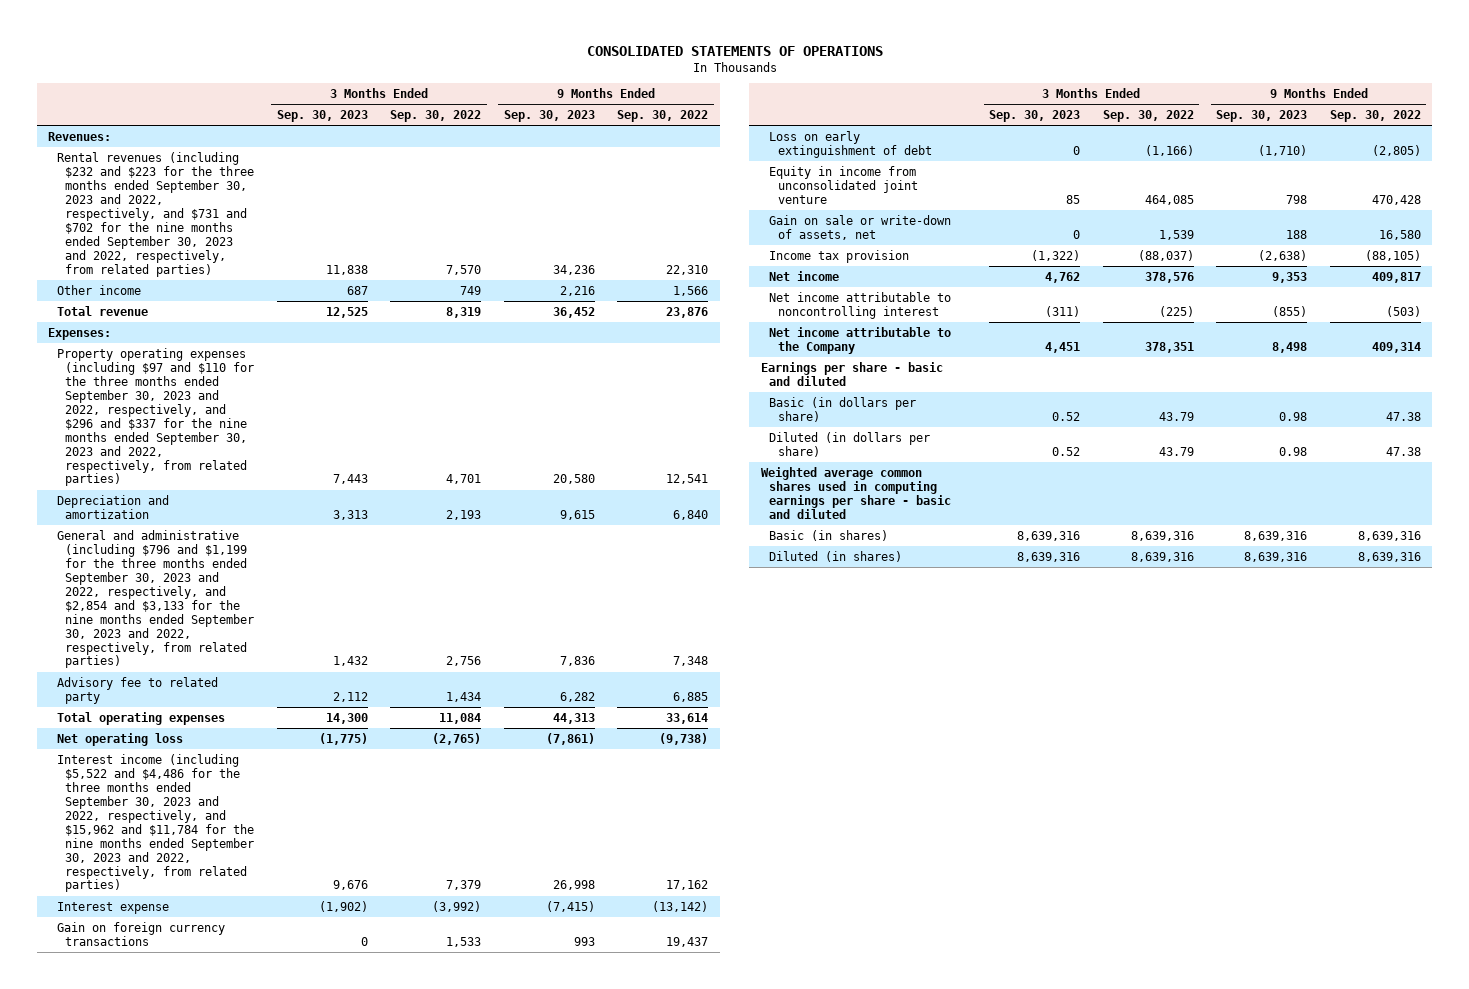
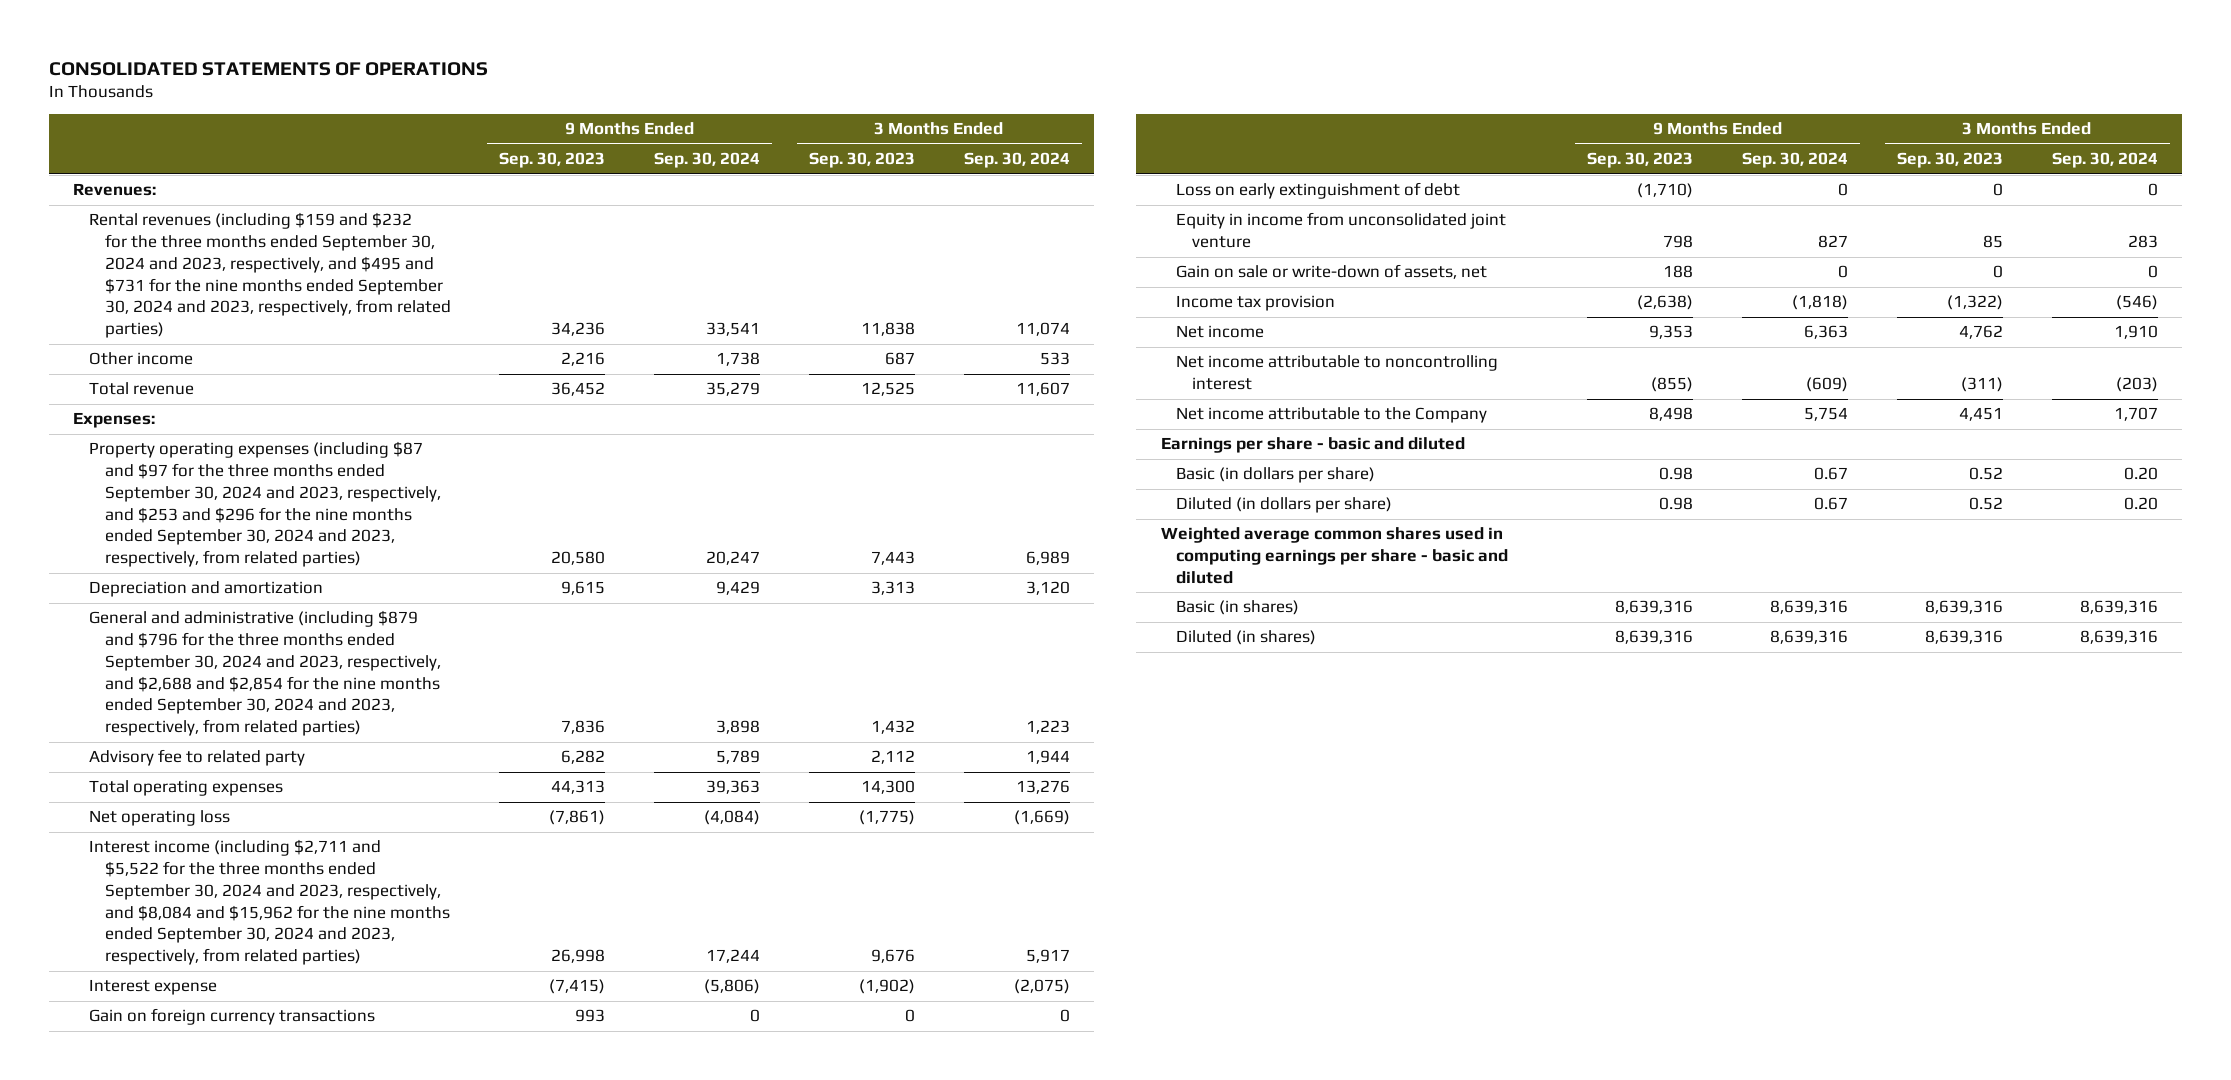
- | 3 Months Ended Sep. 30, 2023 | 3 Months Ended Sep. 30, 2022 | 9 Months Ended Sep. 30, 2023 | 9 Months Ended Sep. 30, 2022
+ | 9 Months Ended Sep. 30, 2023 | 9 Months Ended Sep. 30, 2024 | 3 Months Ended Sep. 30, 2023 | 3 Months Ended Sep. 30, 2024
- Rental revenues (including $232 and $223 for the three months ended September 30, 2023 and 2022, respectively, and $731 and $702 for the nine months ended September 30, 2023 and 2022, respectively, from related parties) | 11,838 | 7,570 | 34,236 | 22,310
+ Rental revenues (including $159 and $232 for the three months ended September 30, 2024 and 2023, respectively, and $495 and $731 for the nine months ended September 30, 2024 and 2023, respectively, from related parties) | 34,236 | 33,541 | 11,838 | 11,074
- Property operating expenses (including $97 and $110 for the three months ended September 30, 2023 and 2022, respectively, and $296 and $337 for the nine months ended September 30, 2023 and 2022, respectively, from related parties) | 7,443 | 4,701 | 20,580 | 12,541
+ Property operating expenses (including $87 and $97 for the three months ended September 30, 2024 and 2023, respectively, and $253 and $296 for the nine months ended September 30, 2024 and 2023, respectively, from related parties) | 20,580 | 20,247 | 7,443 | 6,989
- General and administrative (including $796 and $1,199 for the three months ended September 30, 2023 and 2022, respectively, and $2,854 and $3,133 for the nine months ended September 30, 2023 and 2022, respectively, from related parties) | 1,432 | 2,756 | 7,836 | 7,348
+ General and administrative (including $879 and $796 for the three months ended September 30, 2024 and 2023, respectively, and $2,688 and $2,854 for the nine months ended September 30, 2024 and 2023, respectively, from related parties) | 7,836 | 3,898 | 1,432 | 1,223
- Interest income (including $5,522 and $4,486 for the three months ended September 30, 2023 and 2022, respectively, and $15,962 and $11,784 for the nine months ended September 30, 2023 and 2022, respectively, from related parties) | 9,676 | 7,379 | 26,998 | 17,162
+ Interest income (including $2,711 and $5,522 for the three months ended September 30, 2024 and 2023, respectively, and $8,084 and $15,962 for the nine months ended September 30, 2024 and 2023, respectively, from related parties) | 26,998 | 17,244 | 9,676 | 5,917

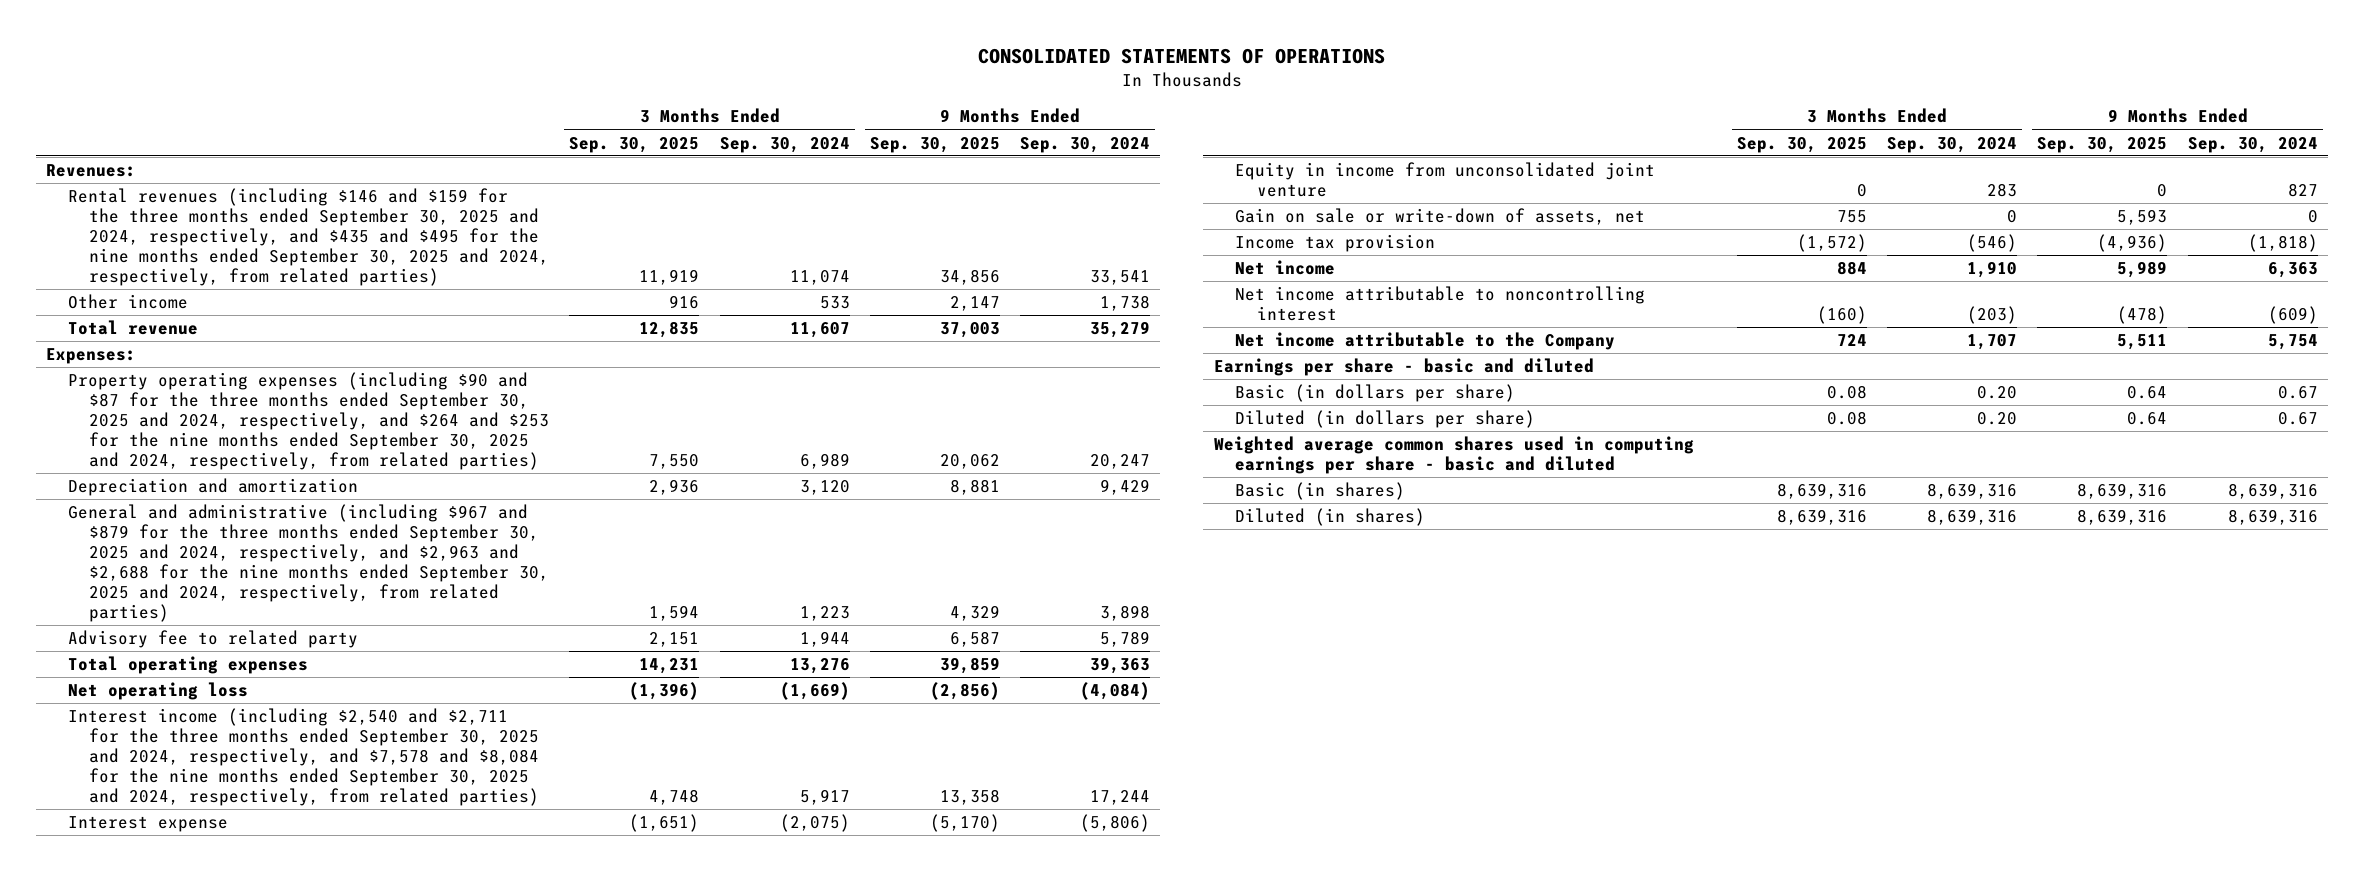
- | 9 Months Ended Sep. 30, 2023 | 9 Months Ended Sep. 30, 2024 | 3 Months Ended Sep. 30, 2023 | 3 Months Ended Sep. 30, 2024
+ | 3 Months Ended Sep. 30, 2025 | 3 Months Ended Sep. 30, 2024 | 9 Months Ended Sep. 30, 2025 | 9 Months Ended Sep. 30, 2024
- Rental revenues (including $159 and $232 for the three months ended September 30, 2024 and 2023, respectively, and $495 and $731 for the nine months ended September 30, 2024 and 2023, respectively, from related parties) | 34,236 | 33,541 | 11,838 | 11,074
+ Rental revenues (including $146 and $159 for the three months ended September 30, 2025 and 2024, respectively, and $435 and $495 for the nine months ended September 30, 2025 and 2024, respectively, from related parties) | 11,919 | 11,074 | 34,856 | 33,541
- Property operating expenses (including $87 and $97 for the three months ended September 30, 2024 and 2023, respectively, and $253 and $296 for the nine months ended September 30, 2024 and 2023, respectively, from related parties) | 20,580 | 20,247 | 7,443 | 6,989
+ Property operating expenses (including $90 and $87 for the three months ended September 30, 2025 and 2024, respectively, and $264 and $253 for the nine months ended September 30, 2025 and 2024, respectively, from related parties) | 7,550 | 6,989 | 20,062 | 20,247
- General and administrative (including $879 and $796 for the three months ended September 30, 2024 and 2023, respectively, and $2,688 and $2,854 for the nine months ended September 30, 2024 and 2023, respectively, from related parties) | 7,836 | 3,898 | 1,432 | 1,223
+ General and administrative (including $967 and $879 for the three months ended September 30, 2025 and 2024, respectively, and $2,963 and $2,688 for the nine months ended September 30, 2025 and 2024, respectively, from related parties) | 1,594 | 1,223 | 4,329 | 3,898
- Interest income (including $2,711 and $5,522 for the three months ended September 30, 2024 and 2023, respectively, and $8,084 and $15,962 for the nine months ended September 30, 2024 and 2023, respectively, from related parties) | 26,998 | 17,244 | 9,676 | 5,917
+ Interest income (including $2,540 and $2,711 for the three months ended September 30, 2025 and 2024, respectively, and $7,578 and $8,084 for the nine months ended September 30, 2025 and 2024, respectively, from related parties) | 4,748 | 5,917 | 13,358 | 17,244
- Gain on foreign currency transactions | 993 | 0 | 0 | 0
- Loss on early extinguishment of debt | (1,710) | 0 | 0 | 0

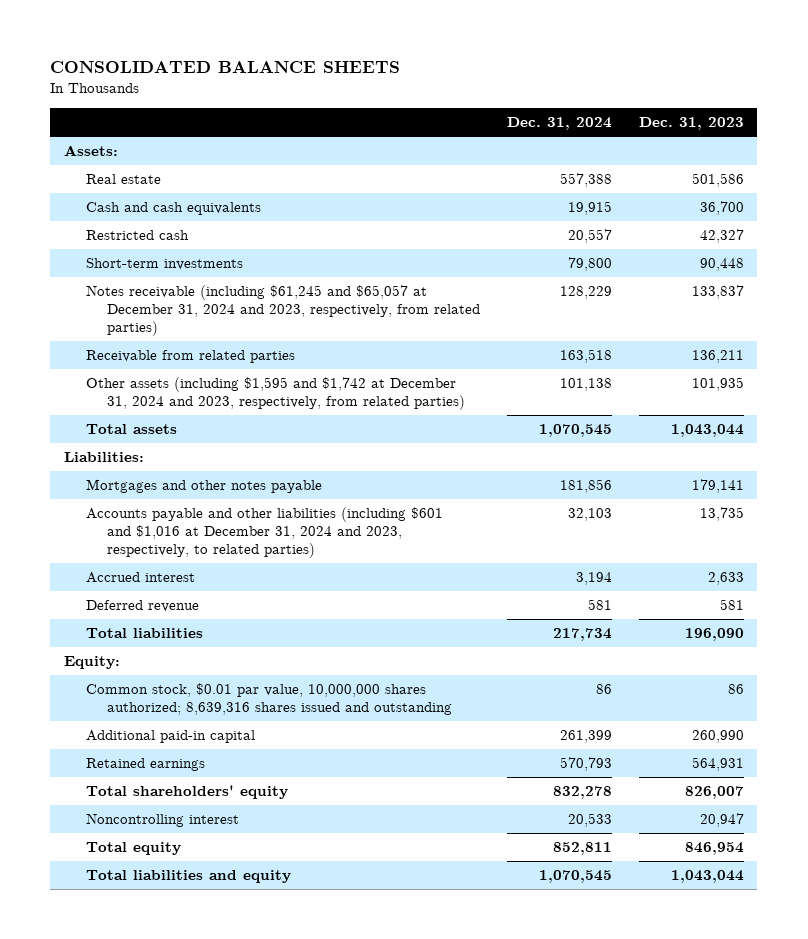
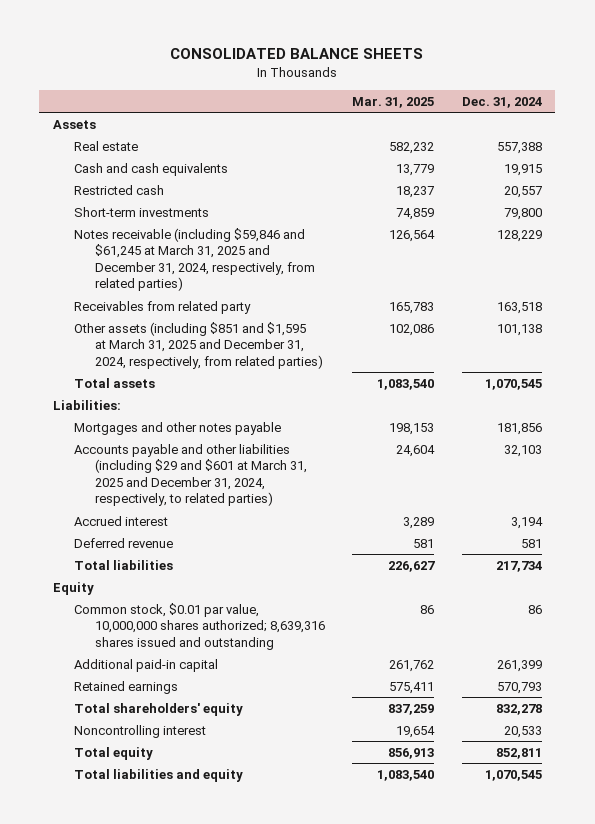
- | Dec. 31, 2024 | Dec. 31, 2023
+ | Mar. 31, 2025 | Dec. 31, 2024
- Assets:
+ Assets
- Notes receivable (including $61,245 and $65,057 at December 31, 2024 and 2023, respectively, from related parties) | 128,229 | 133,837
- Receivable from related parties | 163,518 | 136,211
- Other assets (including $1,595 and $1,742 at December 31, 2024 and 2023, respectively, from related parties) | 101,138 | 101,935
+ Notes receivable (including $59,846 and $61,245 at March 31, 2025 and December 31, 2024, respectively, from related parties) | 126,564 | 128,229
+ Receivables from related party | 165,783 | 163,518
+ Other assets (including $851 and $1,595 at March 31, 2025 and December 31, 2024, respectively, from related parties) | 102,086 | 101,138
- Accounts payable and other liabilities (including $601 and $1,016 at December 31, 2024 and 2023, respectively, to related parties) | 32,103 | 13,735
+ Accounts payable and other liabilities (including $29 and $601 at March 31, 2025 and December 31, 2024, respectively, to related parties) | 24,604 | 32,103
- Equity:
+ Equity

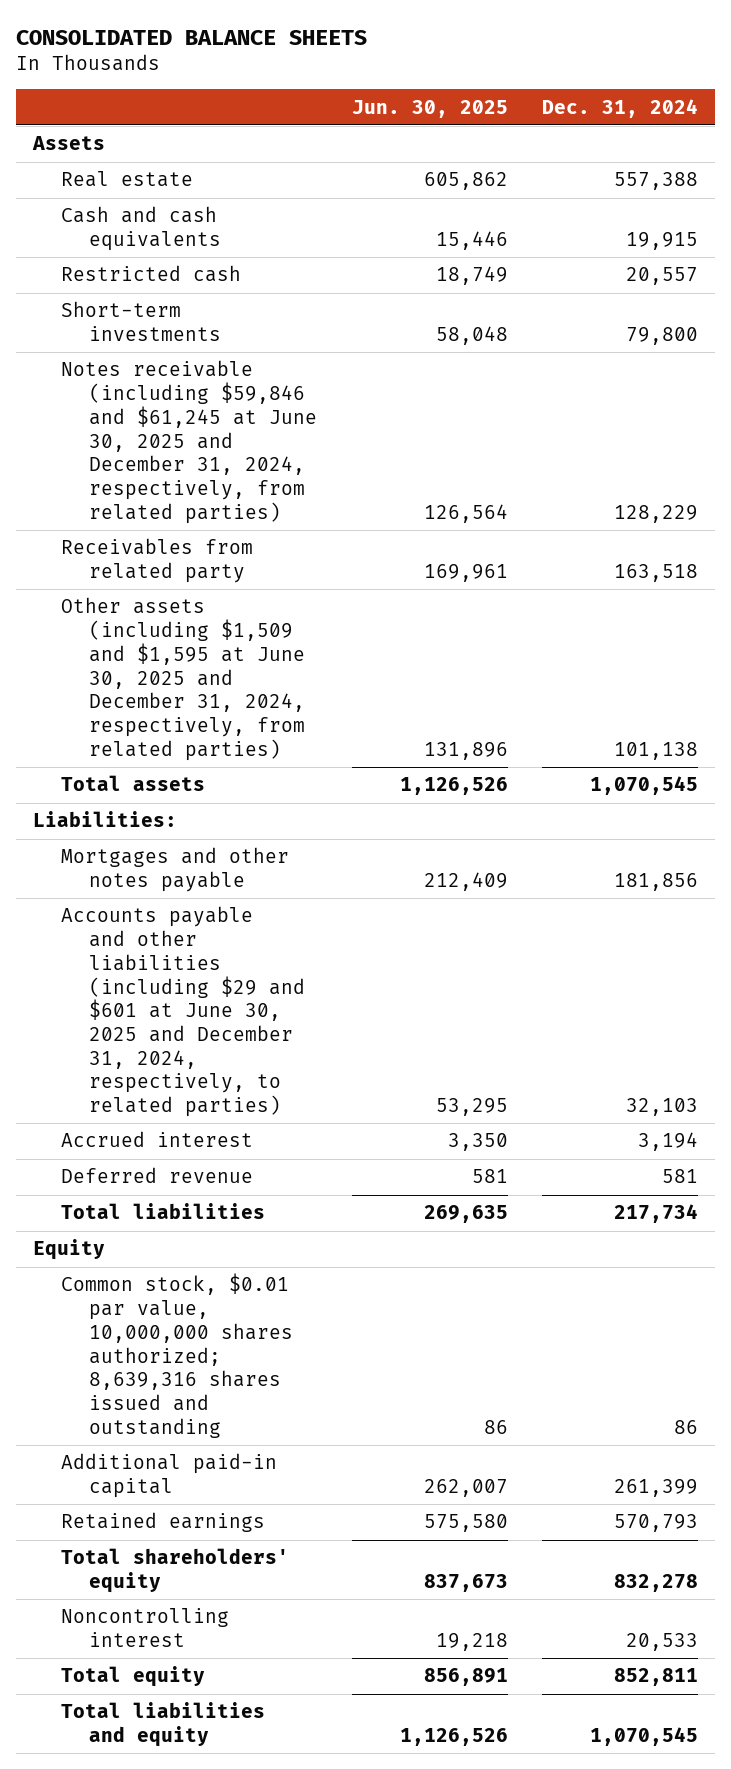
- | Mar. 31, 2025 | Dec. 31, 2024
+ | Jun. 30, 2025 | Dec. 31, 2024
- Notes receivable (including $59,846 and $61,245 at March 31, 2025 and December 31, 2024, respectively, from related parties) | 126,564 | 128,229
+ Notes receivable (including $59,846 and $61,245 at June 30, 2025 and December 31, 2024, respectively, from related parties) | 126,564 | 128,229
- Other assets (including $851 and $1,595 at March 31, 2025 and December 31, 2024, respectively, from related parties) | 102,086 | 101,138
+ Other assets (including $1,509 and $1,595 at June 30, 2025 and December 31, 2024, respectively, from related parties) | 131,896 | 101,138
- Accounts payable and other liabilities (including $29 and $601 at March 31, 2025 and December 31, 2024, respectively, to related parties) | 24,604 | 32,103
+ Accounts payable and other liabilities (including $29 and $601 at June 30, 2025 and December 31, 2024, respectively, to related parties) | 53,295 | 32,103

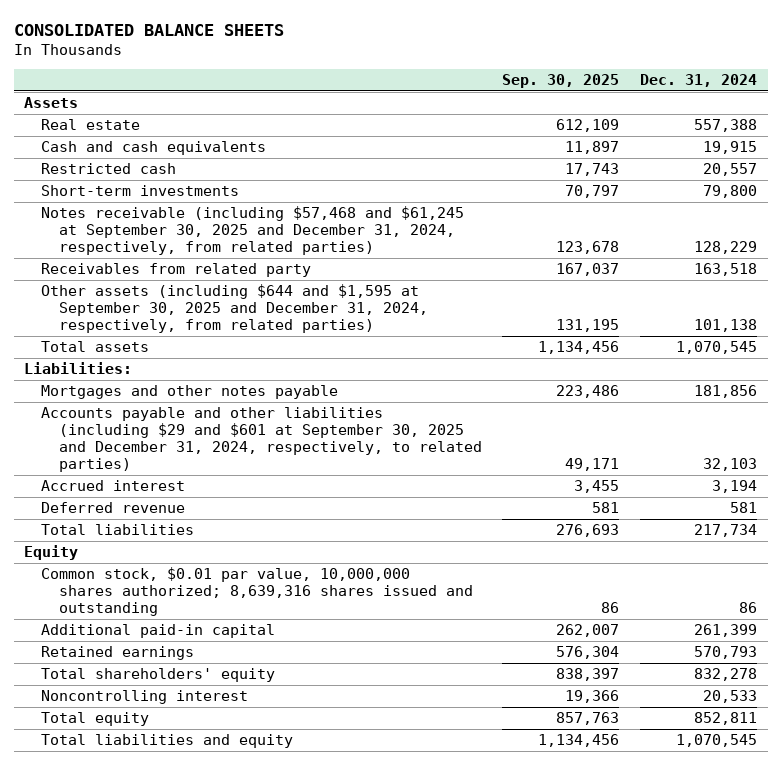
- | Jun. 30, 2025 | Dec. 31, 2024
+ | Sep. 30, 2025 | Dec. 31, 2024
- Notes receivable (including $59,846 and $61,245 at June 30, 2025 and December 31, 2024, respectively, from related parties) | 126,564 | 128,229
+ Notes receivable (including $57,468 and $61,245 at September 30, 2025 and December 31, 2024, respectively, from related parties) | 123,678 | 128,229
- Other assets (including $1,509 and $1,595 at June 30, 2025 and December 31, 2024, respectively, from related parties) | 131,896 | 101,138
+ Other assets (including $644 and $1,595 at September 30, 2025 and December 31, 2024, respectively, from related parties) | 131,195 | 101,138
- Accounts payable and other liabilities (including $29 and $601 at June 30, 2025 and December 31, 2024, respectively, to related parties) | 53,295 | 32,103
+ Accounts payable and other liabilities (including $29 and $601 at September 30, 2025 and December 31, 2024, respectively, to related parties) | 49,171 | 32,103

